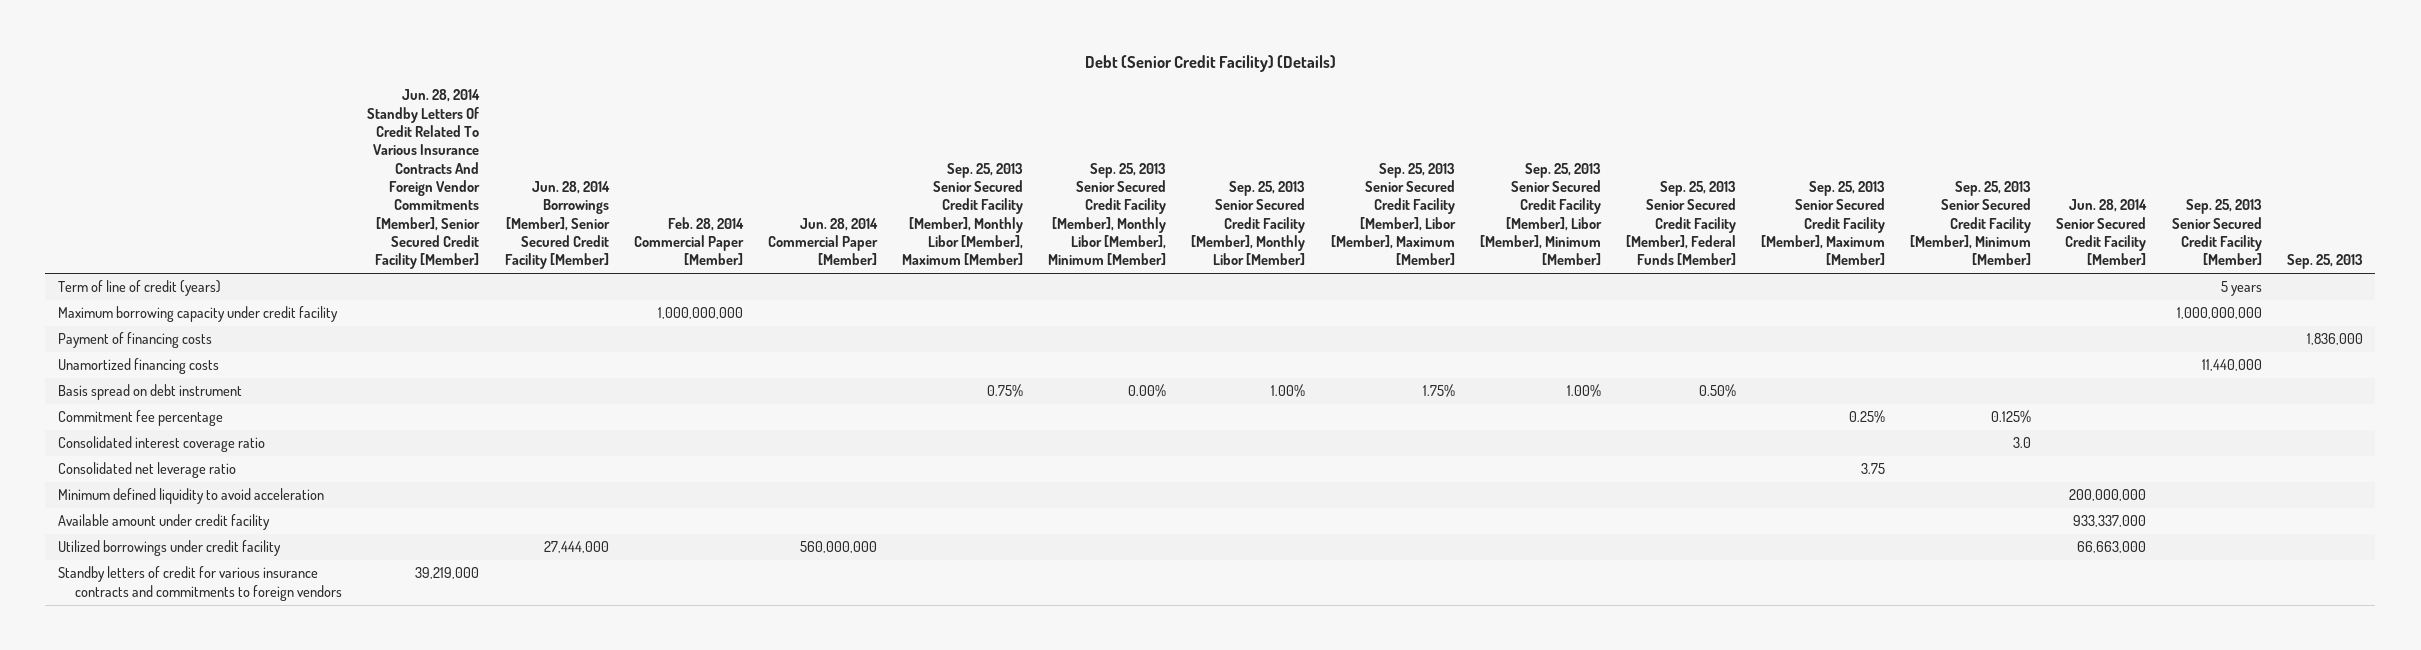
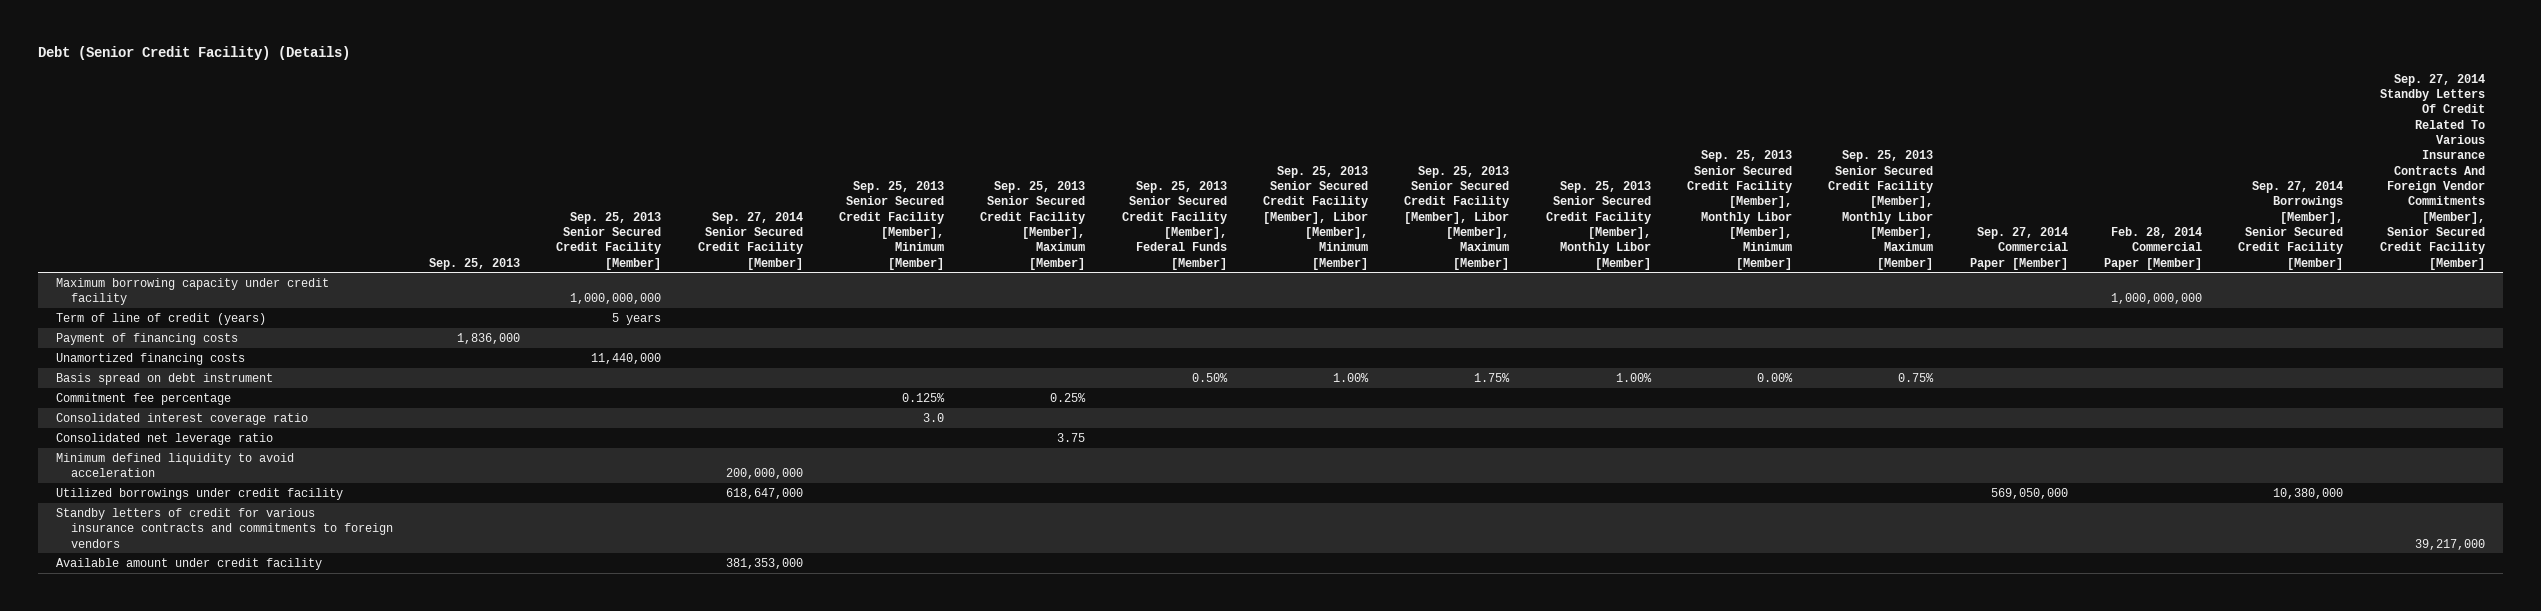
- | Jun. 28, 2014 Standby Letters Of Credit Related To Various Insurance Contracts And Foreign Vendor Commitments [Member], Senior Secured Credit Facility [Member] | Jun. 28, 2014 Borrowings [Member], Senior Secured Credit Facility [Member] | Feb. 28, 2014 Commercial Paper [Member] | Jun. 28, 2014 Commercial Paper [Member] | Sep. 25, 2013 Senior Secured Credit Facility [Member], Monthly Libor [Member], Maximum [Member] | Sep. 25, 2013 Senior Secured Credit Facility [Member], Monthly Libor [Member], Minimum [Member] | Sep. 25, 2013 Senior Secured Credit Facility [Member], Monthly Libor [Member] | Sep. 25, 2013 Senior Secured Credit Facility [Member], Libor [Member], Maximum [Member] | Sep. 25, 2013 Senior Secured Credit Facility [Member], Libor [Member], Minimum [Member] | Sep. 25, 2013 Senior Secured Credit Facility [Member], Federal Funds [Member] | Sep. 25, 2013 Senior Secured Credit Facility [Member], Maximum [Member] | Sep. 25, 2013 Senior Secured Credit Facility [Member], Minimum [Member] | Jun. 28, 2014 Senior Secured Credit Facility [Member] | Sep. 25, 2013 Senior Secured Credit Facility [Member] | Sep. 25, 2013
+ | Sep. 25, 2013 | Sep. 25, 2013 Senior Secured Credit Facility [Member] | Sep. 27, 2014 Senior Secured Credit Facility [Member] | Sep. 25, 2013 Senior Secured Credit Facility [Member], Minimum [Member] | Sep. 25, 2013 Senior Secured Credit Facility [Member], Maximum [Member] | Sep. 25, 2013 Senior Secured Credit Facility [Member], Federal Funds [Member] | Sep. 25, 2013 Senior Secured Credit Facility [Member], Libor [Member], Minimum [Member] | Sep. 25, 2013 Senior Secured Credit Facility [Member], Libor [Member], Maximum [Member] | Sep. 25, 2013 Senior Secured Credit Facility [Member], Monthly Libor [Member] | Sep. 25, 2013 Senior Secured Credit Facility [Member], Monthly Libor [Member], Minimum [Member] | Sep. 25, 2013 Senior Secured Credit Facility [Member], Monthly Libor [Member], Maximum [Member] | Sep. 27, 2014 Commercial Paper [Member] | Feb. 28, 2014 Commercial Paper [Member] | Sep. 27, 2014 Borrowings [Member], Senior Secured Credit Facility [Member] | Sep. 27, 2014 Standby Letters Of Credit Related To Various Insurance Contracts And Foreign Vendor Commitments [Member], Senior Secured Credit Facility [Member]
moved down: Term of line of credit (years) | | 5 years | | | | | | | | | | | | |
moved down: Available amount under credit facility | | | 381,353,000 | | | | | | | | | | | |

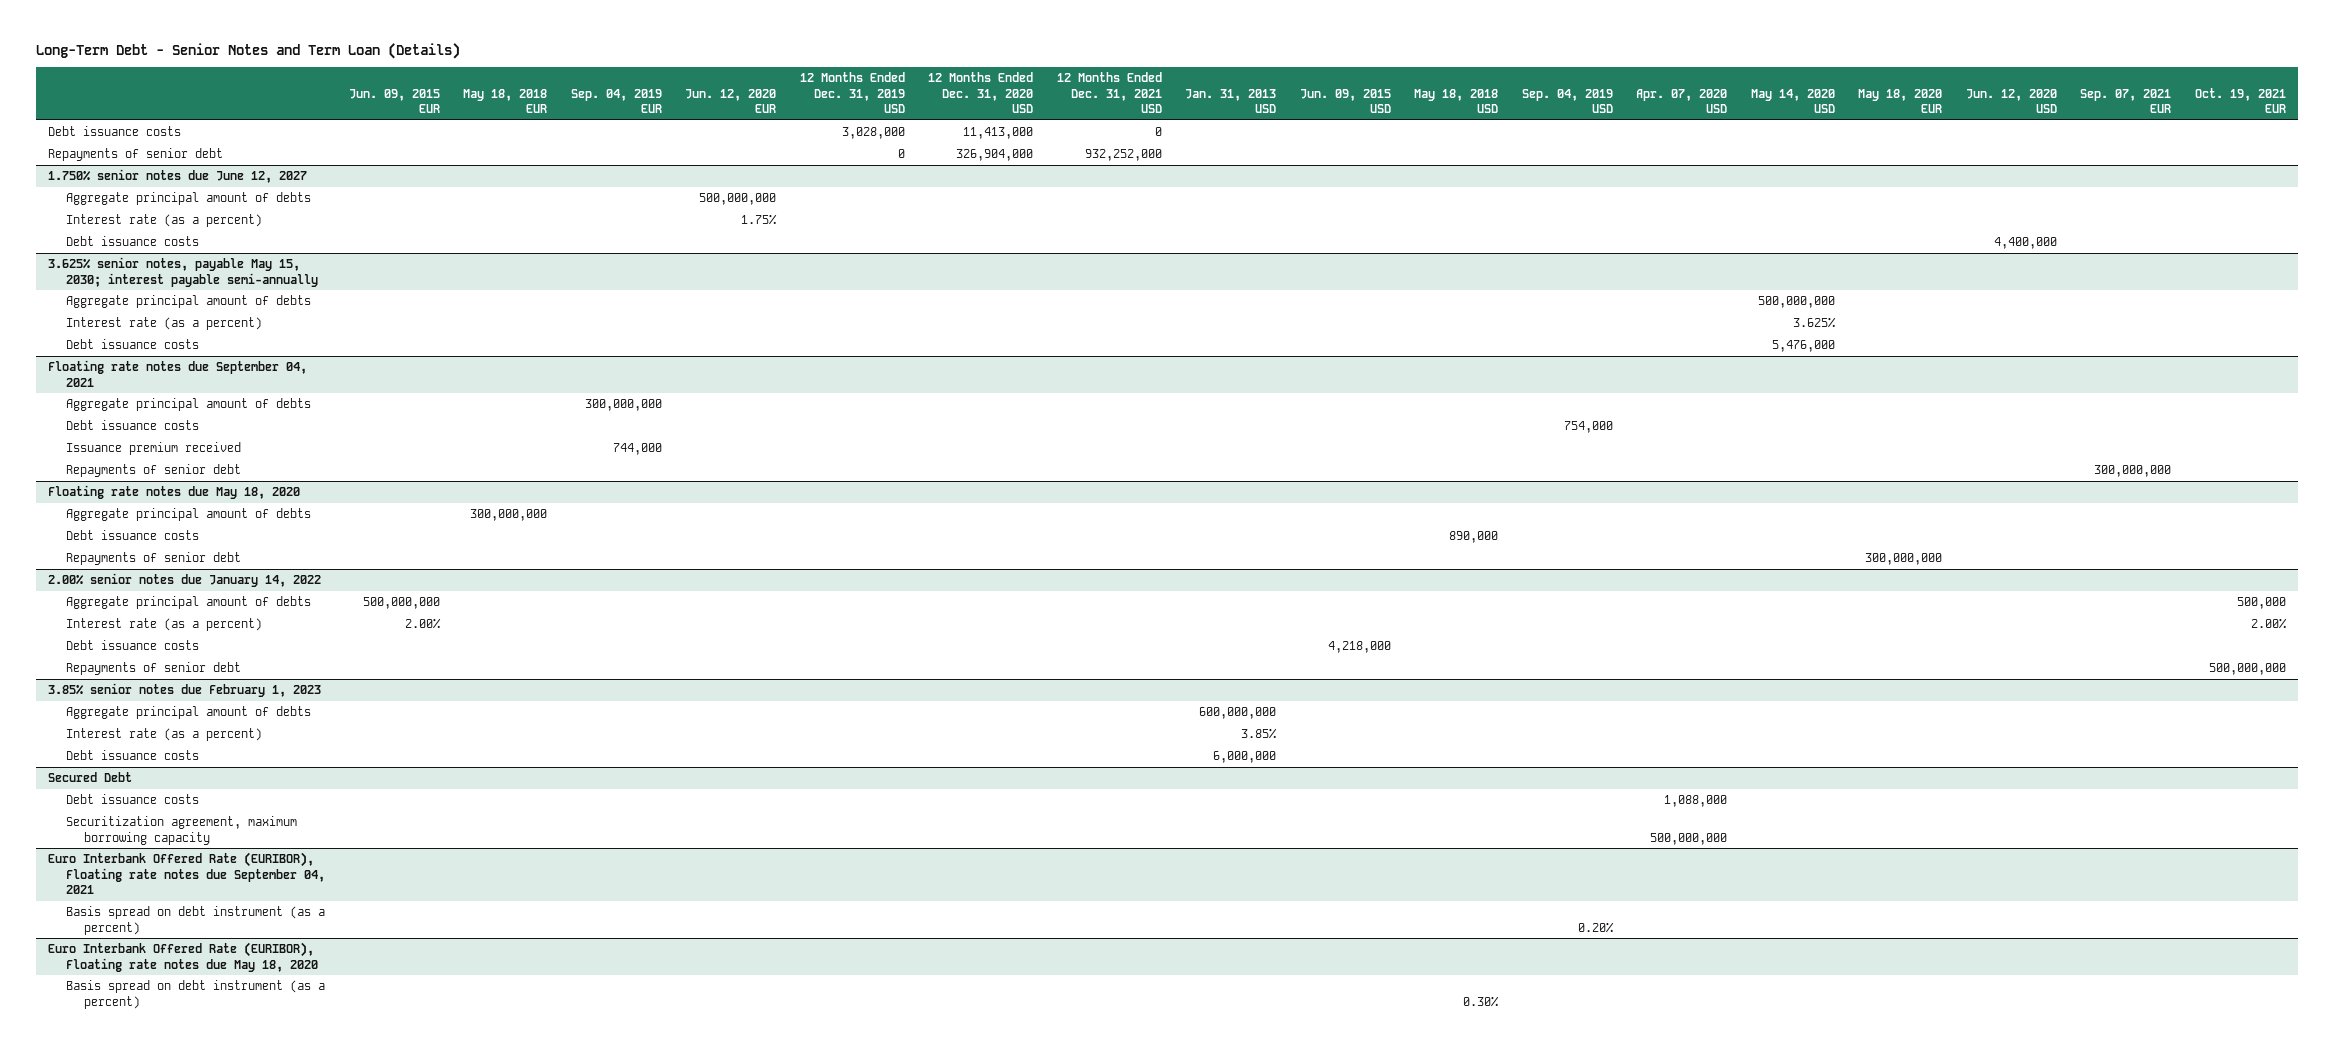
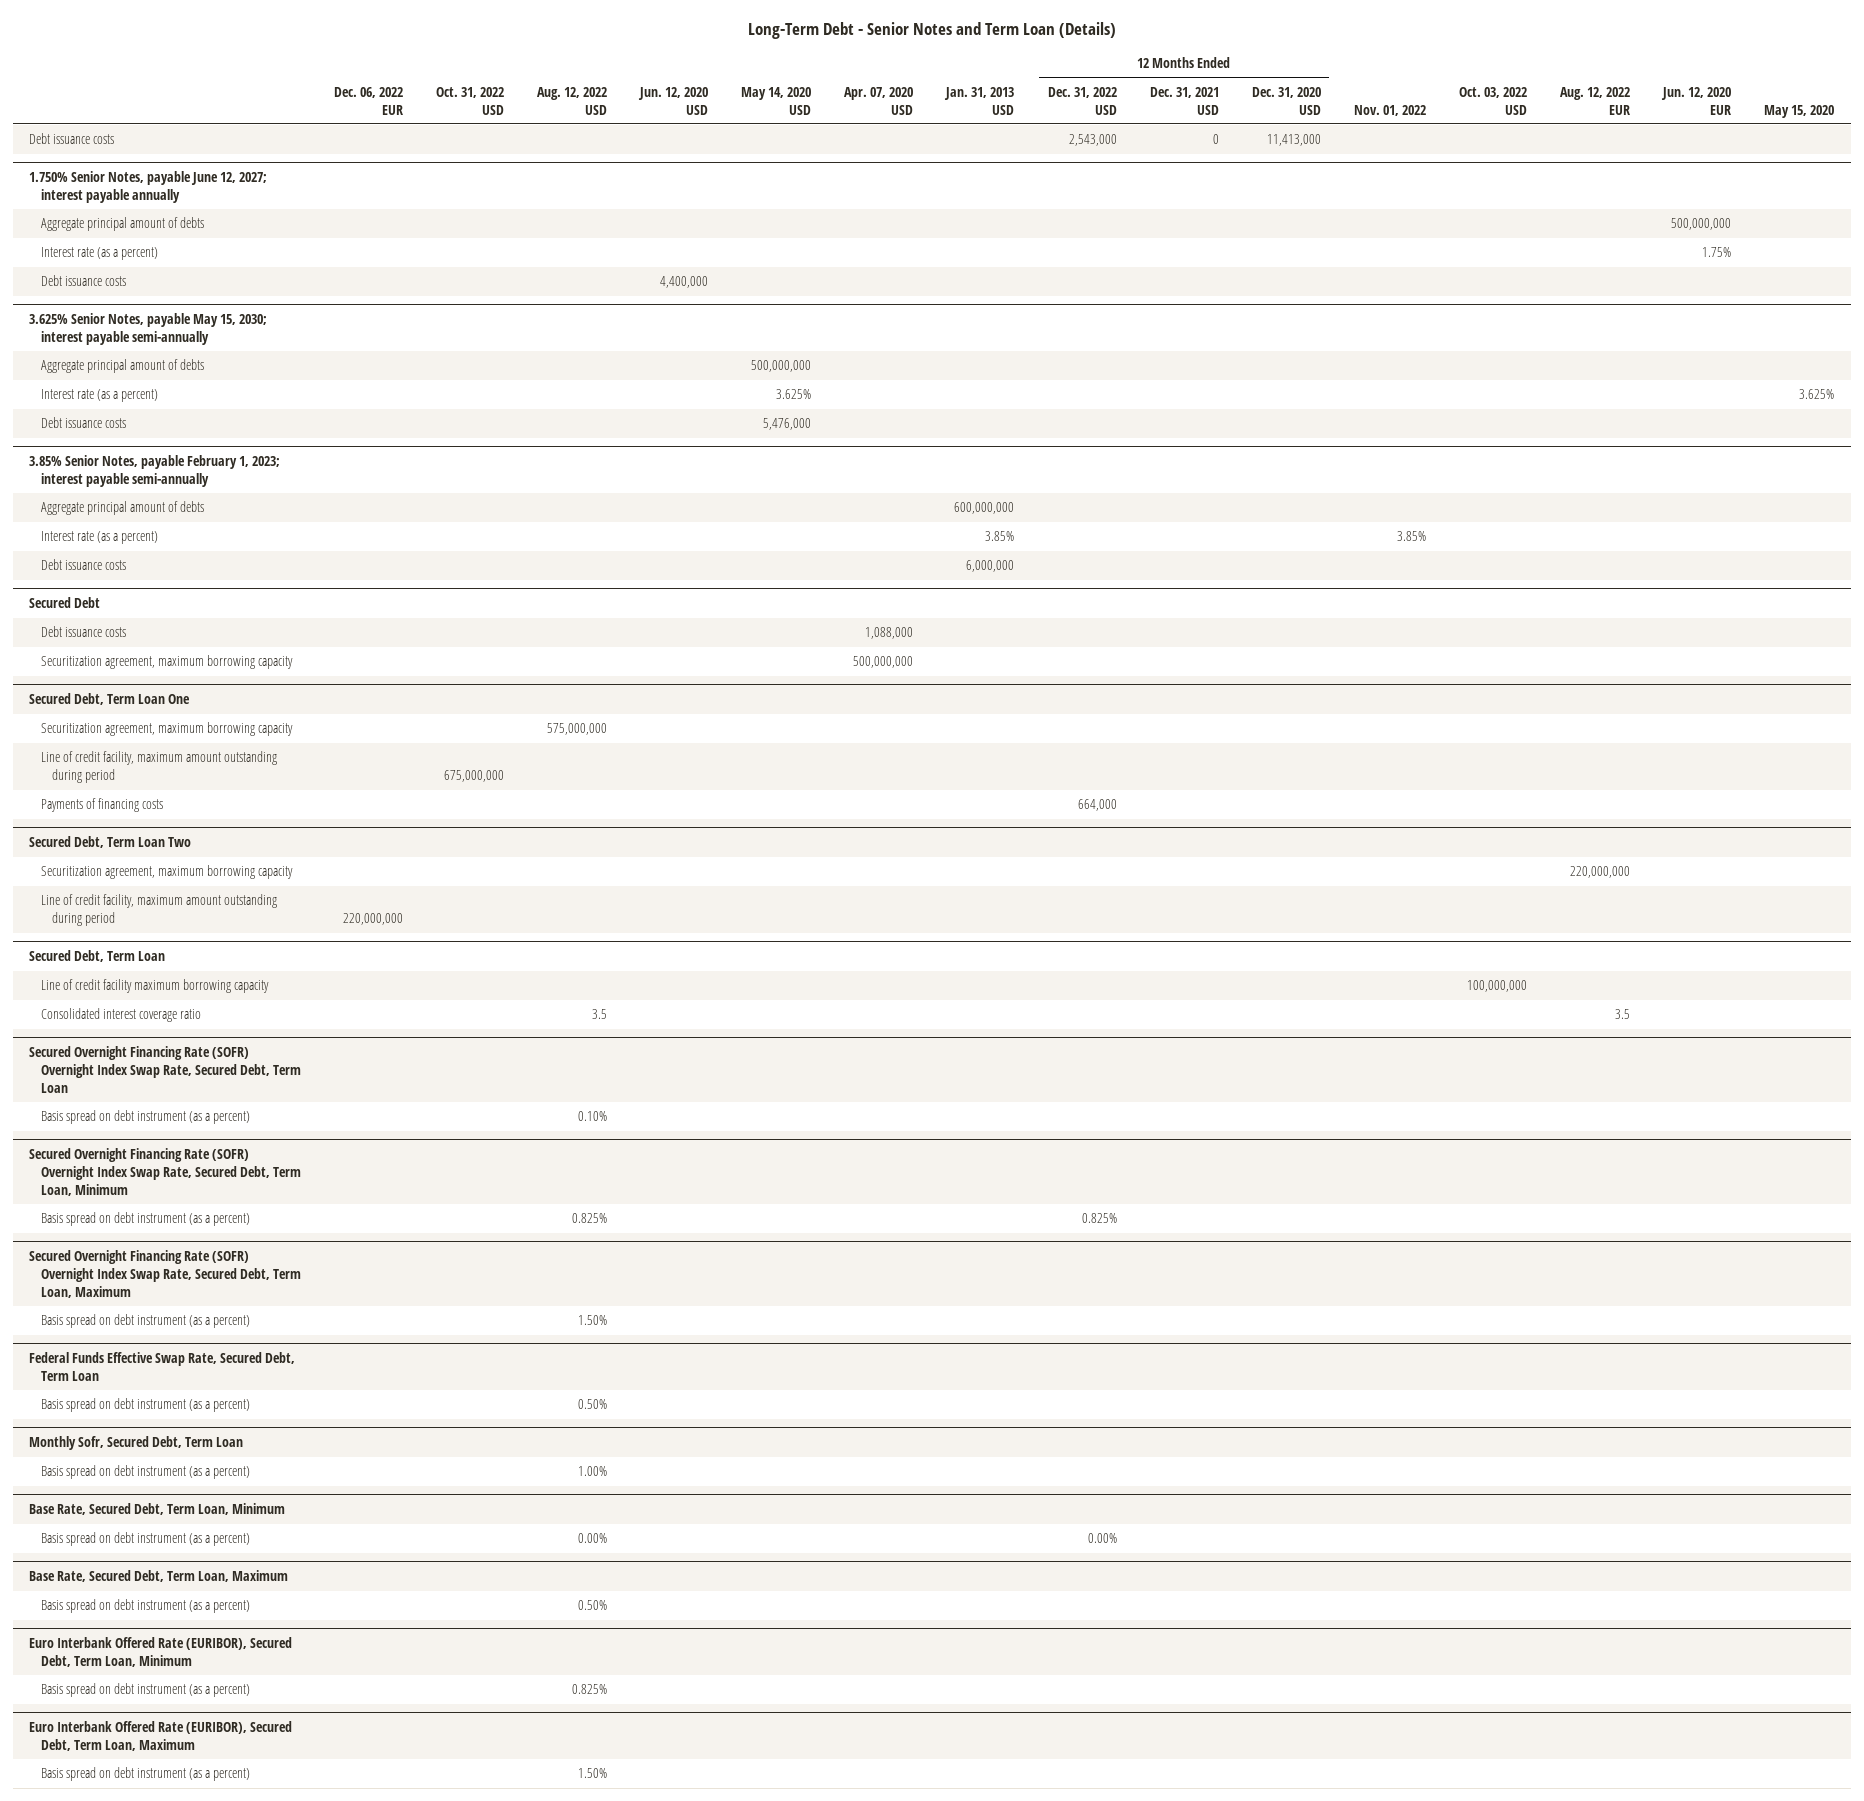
- | Jun. 09, 2015 EUR | May 18, 2018 EUR | Sep. 04, 2019 EUR | Jun. 12, 2020 EUR | 12 Months Ended Dec. 31, 2019 USD | 12 Months Ended Dec. 31, 2020 USD | 12 Months Ended Dec. 31, 2021 USD | Jan. 31, 2013 USD | Jun. 09, 2015 USD | May 18, 2018 USD | Sep. 04, 2019 USD | Apr. 07, 2020 USD | May 14, 2020 USD | May 18, 2020 EUR | Jun. 12, 2020 USD | Sep. 07, 2021 EUR | Oct. 19, 2021 EUR
+ | Dec. 06, 2022 EUR | Oct. 31, 2022 USD | Aug. 12, 2022 USD | Jun. 12, 2020 USD | May 14, 2020 USD | Apr. 07, 2020 USD | Jan. 31, 2013 USD | 12 Months Ended Dec. 31, 2022 USD | 12 Months Ended Dec. 31, 2021 USD | 12 Months Ended Dec. 31, 2020 USD | Nov. 01, 2022 | Oct. 03, 2022 USD | Aug. 12, 2022 EUR | Jun. 12, 2020 EUR | May 15, 2020
- Repayments of senior debt | | | | | 0 | 326,904,000 | 932,252,000 | | | | | | | | | |
- 1.750% senior notes due June 12, 2027
+ 1.750% Senior Notes, payable June 12, 2027; interest payable annually
- 3.625% senior notes, payable May 15, 2030; interest payable semi-annually
+ 3.625% Senior Notes, payable May 15, 2030; interest payable semi-annually
- Floating rate notes due September 04, 2021
- Aggregate principal amount of debts | | | 300,000,000 | | | | | | | | | | | | | |
- Debt issuance costs | | | | | | | | | | | 754,000 | | | | | |
- Issuance premium received | | | 744,000 | | | | | | | | | | | | | |
- Repayments of senior debt | | | | | | | | | | | | | | | | 300,000,000 |
- Floating rate notes due May 18, 2020
- Aggregate principal amount of debts | | 300,000,000 | | | | | | | | | | | | | | |
- Debt issuance costs | | | | | | | | | | 890,000 | | | | | | |
- Repayments of senior debt | | | | | | | | | | | | | | 300,000,000 | | |
- 2.00% senior notes due January 14, 2022
- Aggregate principal amount of debts | 500,000,000 | | | | | | | | | | | | | | | | 500,000
- Interest rate (as a percent) | 2.00% | | | | | | | | | | | | | | | | 2.00%
- Debt issuance costs | | | | | | | | | 4,218,000 | | | | | | | |
- Repayments of senior debt | | | | | | | | | | | | | | | | | 500,000,000
- 3.85% senior notes due February 1, 2023
+ 3.85% Senior Notes, payable February 1, 2023; interest payable semi-annually
- Euro Interbank Offered Rate (EURIBOR), Floating rate notes due September 04, 2021
- Basis spread on debt instrument (as a percent) | | | | | | | | | | | 0.20% | | | | | |
- Euro Interbank Offered Rate (EURIBOR), Floating rate notes due May 18, 2020
- Basis spread on debt instrument (as a percent) | | | | | | | | | | 0.30% | | | | | | |
+ Secured Debt, Term Loan One
+ Securitization agreement, maximum borrowing capacity | | | 575,000,000 | | | | | | | | | | | |
+ Line of credit facility, maximum amount outstanding during period | | 675,000,000 | | | | | | | | | | | | |
+ Payments of financing costs | | | | | | | | 664,000 | | | | | | |
+ Secured Debt, Term Loan Two
+ Securitization agreement, maximum borrowing capacity | | | | | | | | | | | | | 220,000,000 | |
+ Line of credit facility, maximum amount outstanding during period | 220,000,000 | | | | | | | | | | | | | |
+ Secured Debt, Term Loan
+ Line of credit facility maximum borrowing capacity | | | | | | | | | | | | 100,000,000 | | |
+ Consolidated interest coverage ratio | | | 3.5 | | | | | | | | | | 3.5 | |
+ Secured Overnight Financing Rate (SOFR) Overnight Index Swap Rate, Secured Debt, Term Loan
+ Basis spread on debt instrument (as a percent) | | | 0.10% | | | | | | | | | | | |
+ Secured Overnight Financing Rate (SOFR) Overnight Index Swap Rate, Secured Debt, Term Loan, Minimum
+ Basis spread on debt instrument (as a percent) | | | 0.825% | | | | | 0.825% | | | | | | |
+ Secured Overnight Financing Rate (SOFR) Overnight Index Swap Rate, Secured Debt, Term Loan, Maximum
+ Basis spread on debt instrument (as a percent) | | | 1.50% | | | | | | | | | | | |
+ Federal Funds Effective Swap Rate, Secured Debt, Term Loan
+ Basis spread on debt instrument (as a percent) | | | 0.50% | | | | | | | | | | | |
+ Monthly Sofr, Secured Debt, Term Loan
+ Basis spread on debt instrument (as a percent) | | | 1.00% | | | | | | | | | | | |
+ Base Rate, Secured Debt, Term Loan, Minimum
+ Basis spread on debt instrument (as a percent) | | | 0.00% | | | | | 0.00% | | | | | | |
+ Base Rate, Secured Debt, Term Loan, Maximum
+ Basis spread on debt instrument (as a percent) | | | 0.50% | | | | | | | | | | | |
+ Euro Interbank Offered Rate (EURIBOR), Secured Debt, Term Loan, Minimum
+ Basis spread on debt instrument (as a percent) | | | 0.825% | | | | | | | | | | | |
+ Euro Interbank Offered Rate (EURIBOR), Secured Debt, Term Loan, Maximum
+ Basis spread on debt instrument (as a percent) | | | 1.50% | | | | | | | | | | | |

